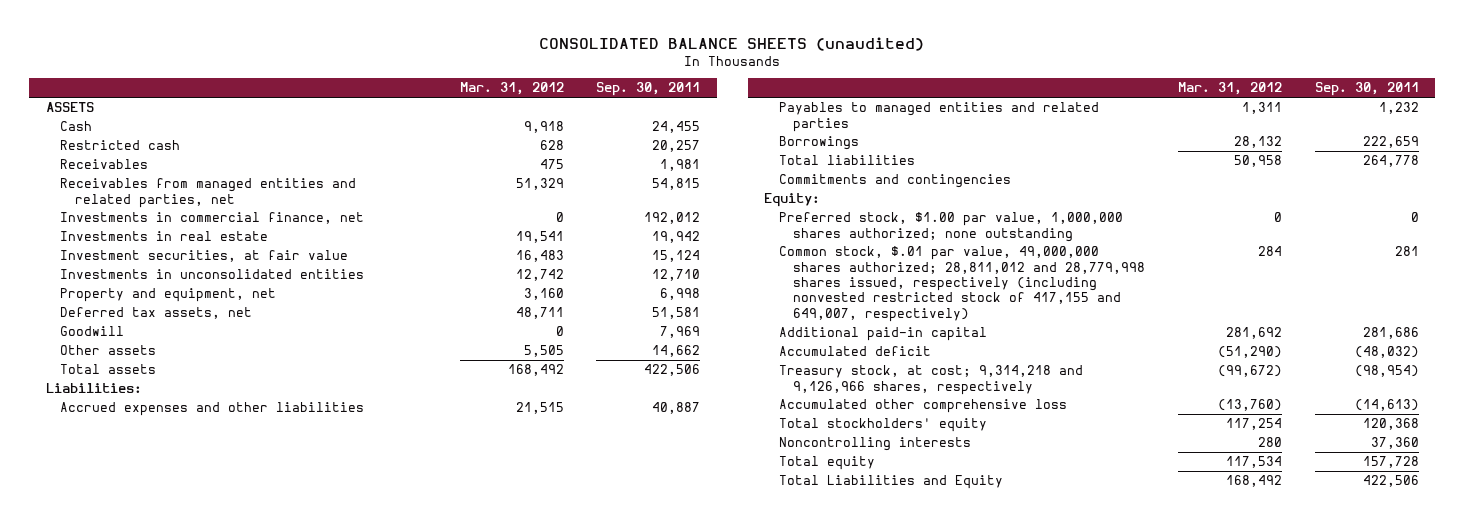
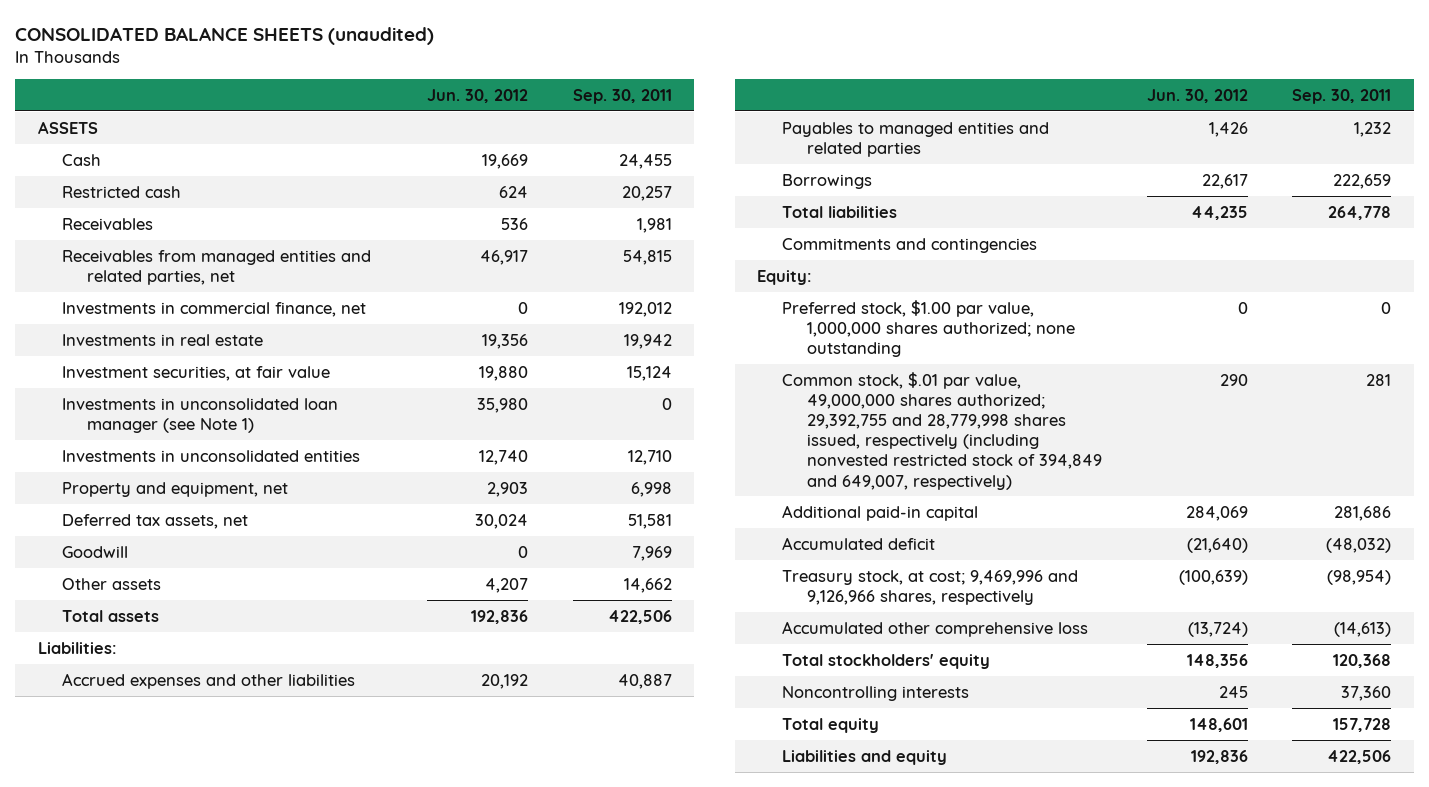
- | Mar. 31, 2012 | Sep. 30, 2011
+ | Jun. 30, 2012 | Sep. 30, 2011
+ Investments in unconsolidated loan manager (see Note 1) | 35,980 | 0
- Common stock, $.01 par value, 49,000,000 shares authorized; 28,811,012 and 28,779,998 shares issued, respectively (including nonvested restricted stock of 417,155 and 649,007, respectively) | 284 | 281
+ Common stock, $.01 par value, 49,000,000 shares authorized; 29,392,755 and 28,779,998 shares issued, respectively (including nonvested restricted stock of 394,849 and 649,007, respectively) | 290 | 281
- Treasury stock, at cost; 9,314,218 and 9,126,966 shares, respectively | (99,672) | (98,954)
+ Treasury stock, at cost; 9,469,996 and 9,126,966 shares, respectively | (100,639) | (98,954)
- Total Liabilities and Equity | 168,492 | 422,506
+ Liabilities and equity | 192,836 | 422,506

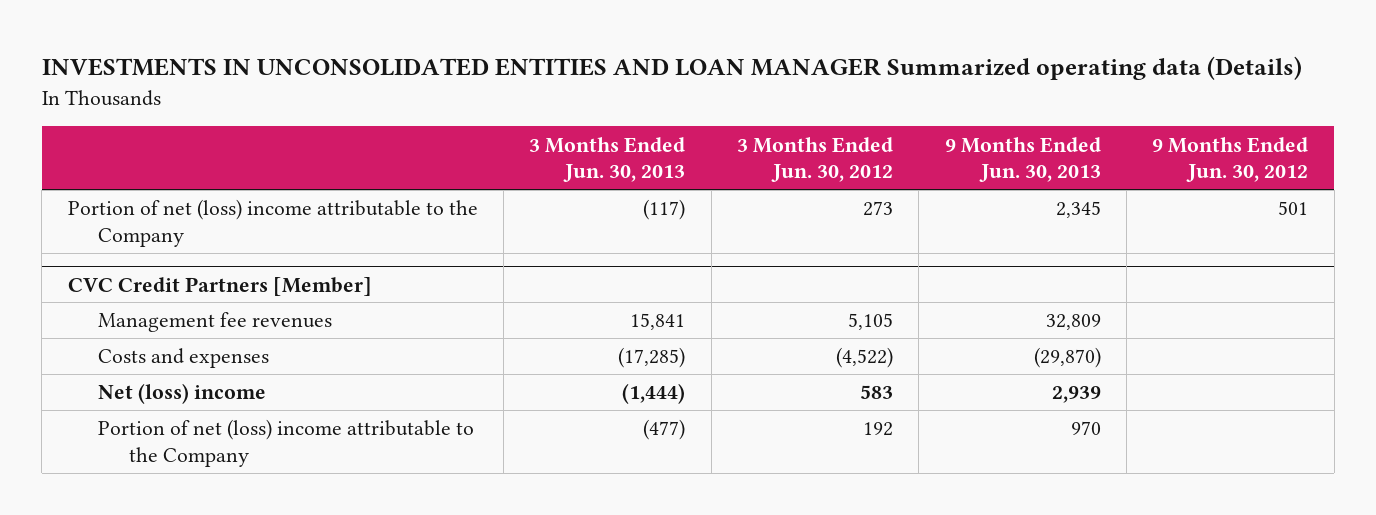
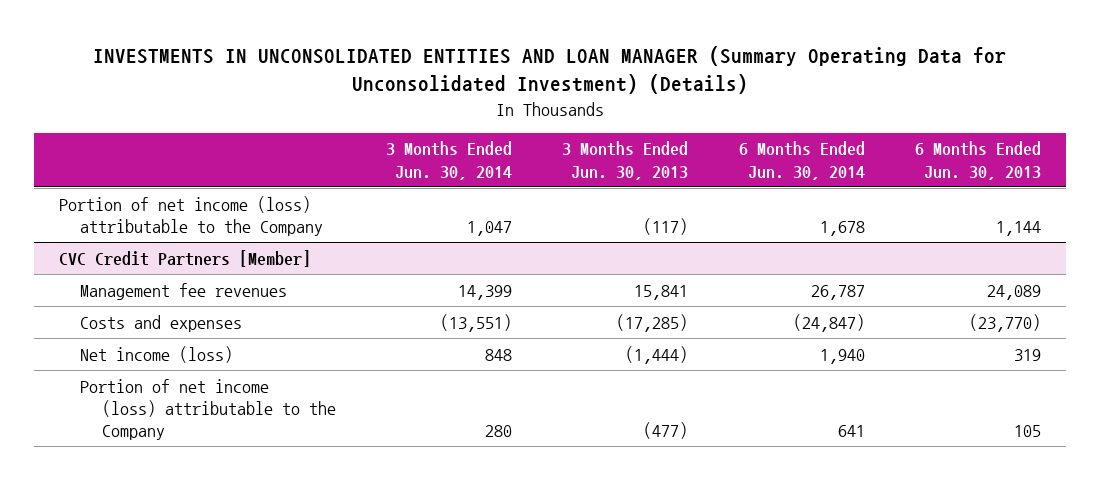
- INVESTMENTS IN UNCONSOLIDATED ENTITIES AND LOAN MANAGER Summarized operating data (Details)
+ INVESTMENTS IN UNCONSOLIDATED ENTITIES AND LOAN MANAGER (Summary Operating Data for Unconsolidated Investment) (Details)
- | 3 Months Ended Jun. 30, 2013 | 3 Months Ended Jun. 30, 2012 | 9 Months Ended Jun. 30, 2013 | 9 Months Ended Jun. 30, 2012
+ | 3 Months Ended Jun. 30, 2014 | 3 Months Ended Jun. 30, 2013 | 6 Months Ended Jun. 30, 2014 | 6 Months Ended Jun. 30, 2013
- Portion of net (loss) income attributable to the Company | (117) | 273 | 2,345 | 501
+ Portion of net income (loss) attributable to the Company | 1,047 | (117) | 1,678 | 1,144
@ CVC Credit Partners [Member]
- Net (loss) income | (1,444) | 583 | 2,939 |
- Portion of net (loss) income attributable to the Company | (477) | 192 | 970 |
+ Net income (loss) | 848 | (1,444) | 1,940 | 319
+ Portion of net income (loss) attributable to the Company | 280 | (477) | 641 | 105

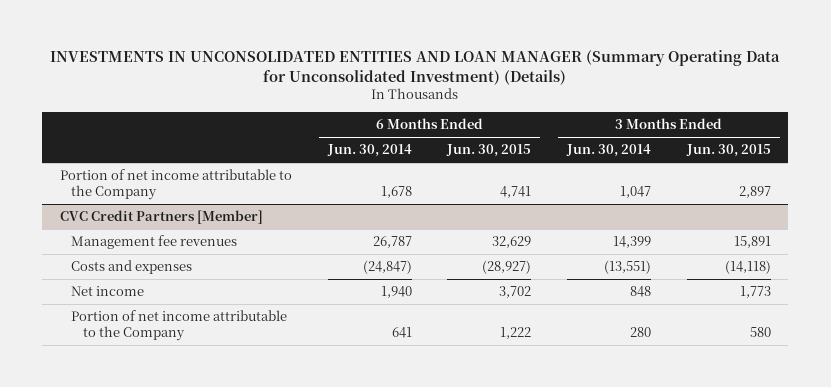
- | 3 Months Ended Jun. 30, 2014 | 3 Months Ended Jun. 30, 2013 | 6 Months Ended Jun. 30, 2014 | 6 Months Ended Jun. 30, 2013
+ | 6 Months Ended Jun. 30, 2014 | 6 Months Ended Jun. 30, 2015 | 3 Months Ended Jun. 30, 2014 | 3 Months Ended Jun. 30, 2015
- Portion of net income (loss) attributable to the Company | 1,047 | (117) | 1,678 | 1,144
+ Portion of net income attributable to the Company | 1,678 | 4,741 | 1,047 | 2,897
@ CVC Credit Partners [Member]
- Net income (loss) | 848 | (1,444) | 1,940 | 319
- Portion of net income (loss) attributable to the Company | 280 | (477) | 641 | 105
+ Net income | 1,940 | 3,702 | 848 | 1,773
+ Portion of net income attributable to the Company | 641 | 1,222 | 280 | 580

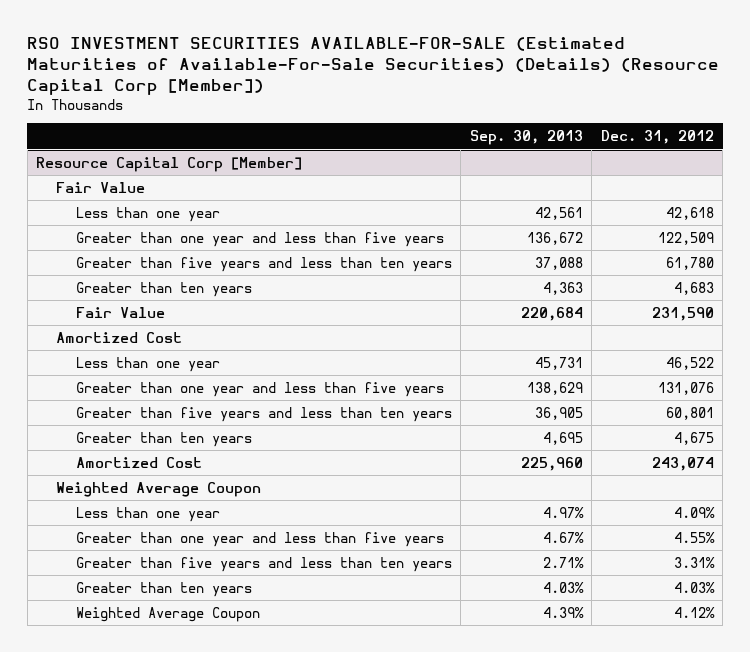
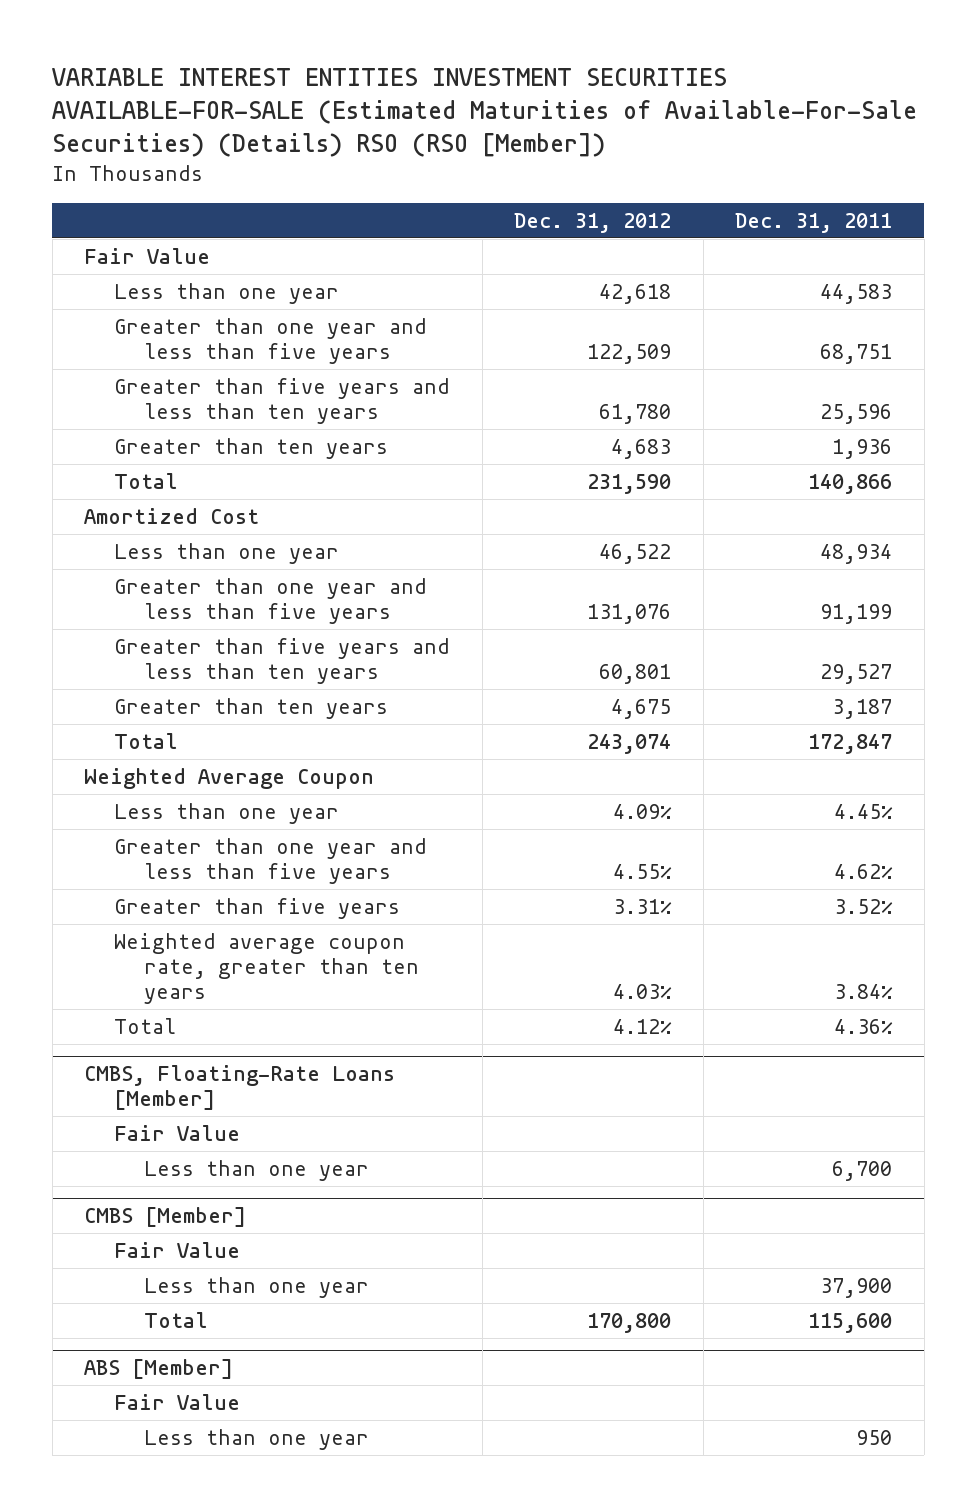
- RSO INVESTMENT SECURITIES AVAILABLE-FOR-SALE (Estimated Maturities of Available-For-Sale Securities) (Details) (Resource Capital Corp [Member])
+ VARIABLE INTEREST ENTITIES INVESTMENT SECURITIES AVAILABLE-FOR-SALE (Estimated Maturities of Available-For-Sale Securities) (Details) RSO (RSO [Member])
- | Sep. 30, 2013 | Dec. 31, 2012
+ | Dec. 31, 2012 | Dec. 31, 2011
- Resource Capital Corp [Member]
- Fair Value | 220,684 | 231,590
+ Total | 231,590 | 140,866
- Amortized Cost | 225,960 | 243,074
+ Total | 243,074 | 172,847
- Greater than five years and less than ten years | 2.71% | 3.31%
- Greater than ten years | 4.03% | 4.03%
- Weighted Average Coupon | 4.39% | 4.12%
+ Greater than five years | 3.31% | 3.52%
+ Weighted average coupon rate, greater than ten years | 4.03% | 3.84%
+ Total | 4.12% | 4.36%
+ CMBS, Floating-Rate Loans [Member]
+ Fair Value
+ Less than one year | | 6,700
+ CMBS [Member]
+ Fair Value
+ Less than one year | | 37,900
+ Total | 170,800 | 115,600
+ ABS [Member]
+ Fair Value
+ Less than one year | | 950

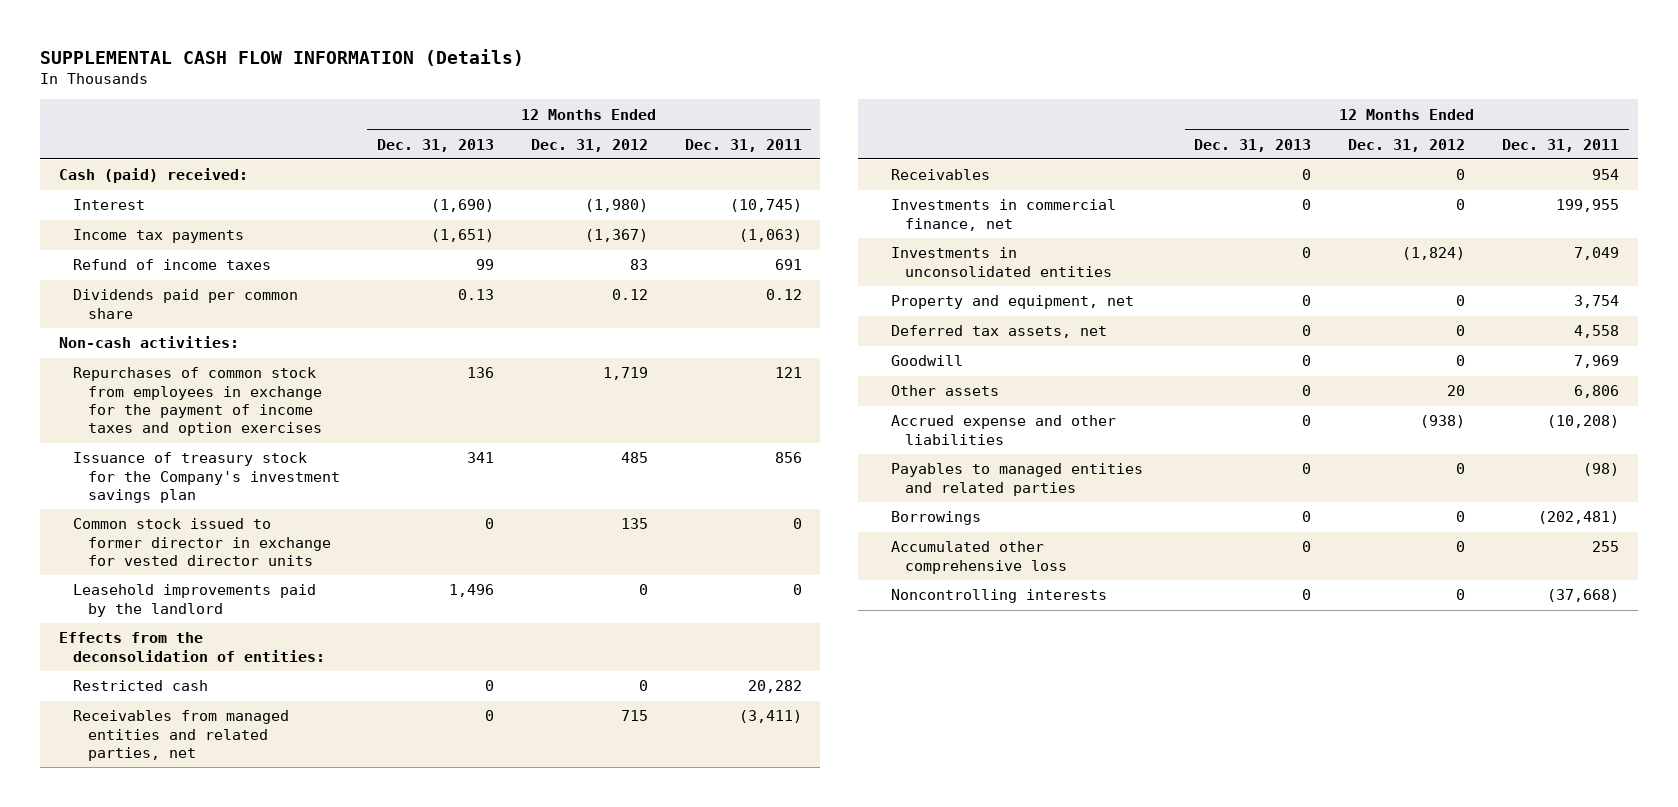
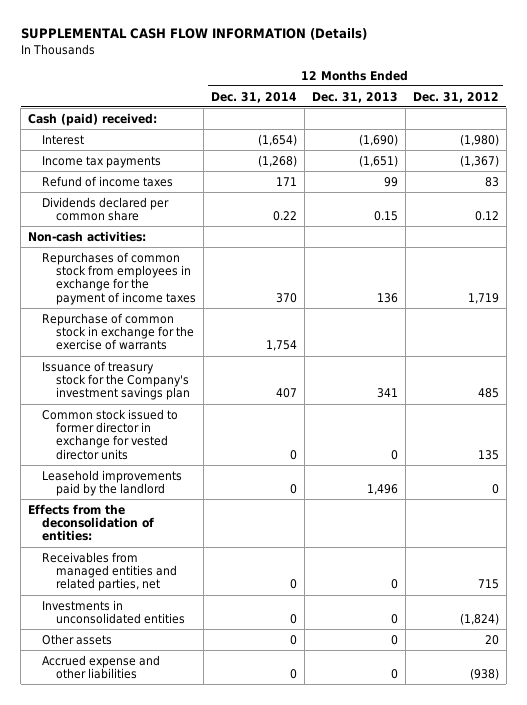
- | 12 Months Ended Dec. 31, 2013 | 12 Months Ended Dec. 31, 2012 | 12 Months Ended Dec. 31, 2011
+ | 12 Months Ended Dec. 31, 2014 | 12 Months Ended Dec. 31, 2013 | 12 Months Ended Dec. 31, 2012
- Dividends paid per common share | 0.13 | 0.12 | 0.12
+ Dividends declared per common share | 0.22 | 0.15 | 0.12
- Repurchases of common stock from employees in exchange for the payment of income taxes and option exercises | 136 | 1,719 | 121
+ Repurchases of common stock from employees in exchange for the payment of income taxes | 370 | 136 | 1,719
+ Repurchase of common stock in exchange for the exercise of warrants | 1,754 | |
- Restricted cash | 0 | 0 | 20,282
- Receivables | 0 | 0 | 954
- Investments in commercial finance, net | 0 | 0 | 199,955
- Property and equipment, net | 0 | 0 | 3,754
- Deferred tax assets, net | 0 | 0 | 4,558
- Goodwill | 0 | 0 | 7,969
- Payables to managed entities and related parties | 0 | 0 | (98)
- Borrowings | 0 | 0 | (202,481)
- Accumulated other comprehensive loss | 0 | 0 | 255
- Noncontrolling interests | 0 | 0 | (37,668)

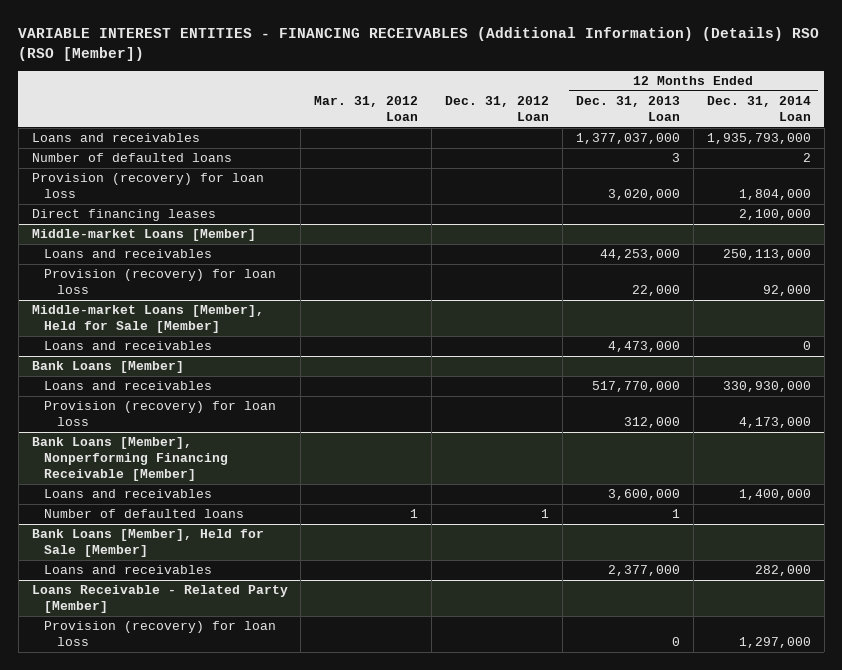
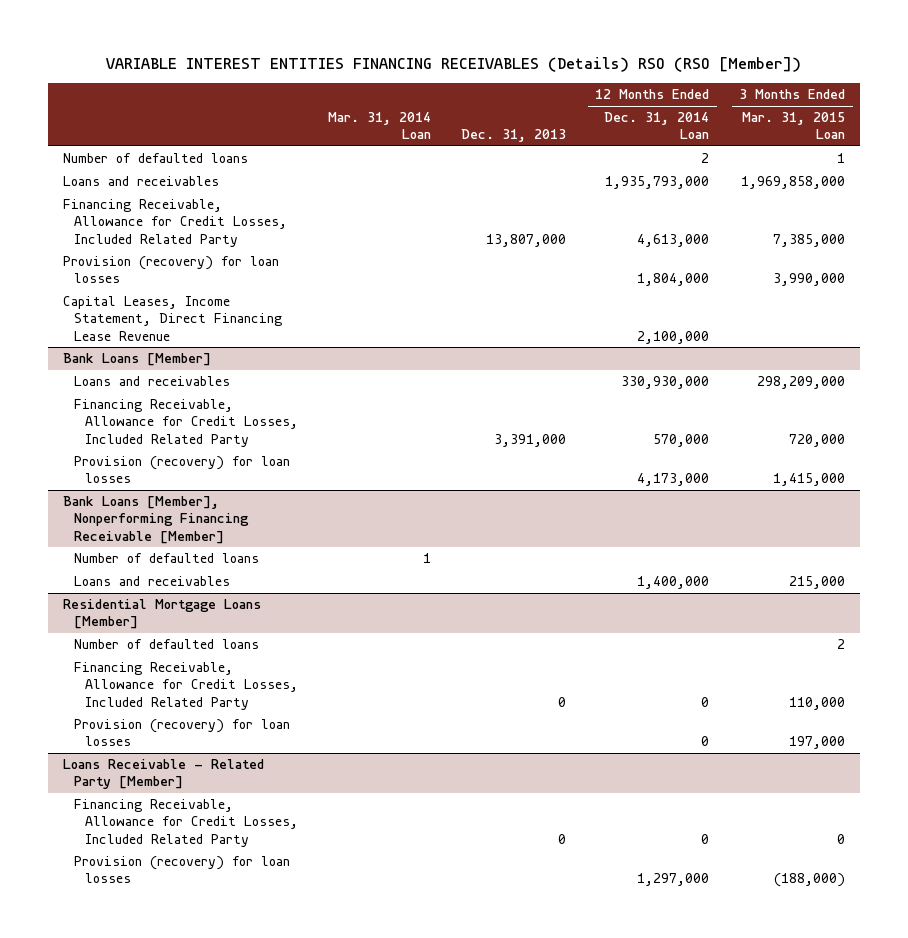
- VARIABLE INTEREST ENTITIES - FINANCING RECEIVABLES (Additional Information) (Details) RSO (RSO [Member])
+ VARIABLE INTEREST ENTITIES FINANCING RECEIVABLES (Details) RSO (RSO [Member])
- | Mar. 31, 2012 Loan | Dec. 31, 2012 Loan | 12 Months Ended Dec. 31, 2013 Loan | 12 Months Ended Dec. 31, 2014 Loan
+ | Mar. 31, 2014 Loan | Dec. 31, 2013 | 12 Months Ended Dec. 31, 2014 Loan | 3 Months Ended Mar. 31, 2015 Loan
- Provision (recovery) for loan loss | | | 3,020,000 | 1,804,000
- Direct financing leases | | | | 2,100,000
- Middle-market Loans [Member]
- Loans and receivables | | | 44,253,000 | 250,113,000
- Provision (recovery) for loan loss | | | 22,000 | 92,000
- Middle-market Loans [Member], Held for Sale [Member]
- Loans and receivables | | | 4,473,000 | 0
moved down: Loans and receivables | | | 1,935,793,000 | 1,969,858,000
+ Financing Receivable, Allowance for Credit Losses, Included Related Party | | 13,807,000 | 4,613,000 | 7,385,000
+ Provision (recovery) for loan losses | | | 1,804,000 | 3,990,000
+ Capital Leases, Income Statement, Direct Financing Lease Revenue | | | 2,100,000 |
@ Bank Loans [Member]
- Provision (recovery) for loan loss | | | 312,000 | 4,173,000
+ Financing Receivable, Allowance for Credit Losses, Included Related Party | | 3,391,000 | 570,000 | 720,000
+ Provision (recovery) for loan losses | | | 4,173,000 | 1,415,000
@ Bank Loans [Member], Nonperforming Financing Receivable [Member]
+ Number of defaulted loans | 1 | | |
+ Residential Mortgage Loans [Member]
- Bank Loans [Member], Held for Sale [Member]
- Loans and receivables | | | 2,377,000 | 282,000
+ Financing Receivable, Allowance for Credit Losses, Included Related Party | | 0 | 0 | 110,000
+ Provision (recovery) for loan losses | | | 0 | 197,000
@ Loans Receivable - Related Party [Member]
- Provision (recovery) for loan loss | | | 0 | 1,297,000
+ Financing Receivable, Allowance for Credit Losses, Included Related Party | | 0 | 0 | 0
+ Provision (recovery) for loan losses | | | 1,297,000 | (188,000)

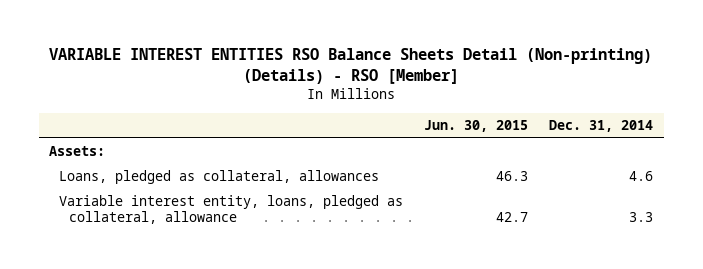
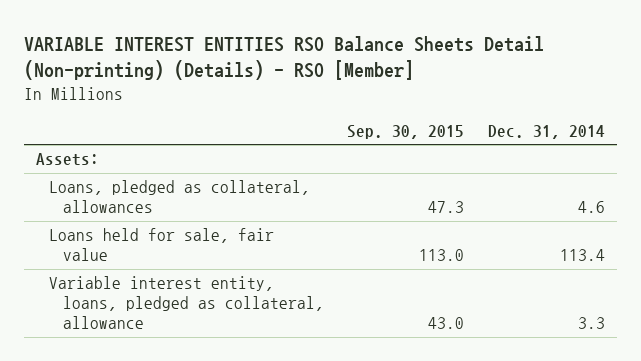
- | Jun. 30, 2015 | Dec. 31, 2014
+ | Sep. 30, 2015 | Dec. 31, 2014
+ Loans held for sale, fair value | 113.0 | 113.4

